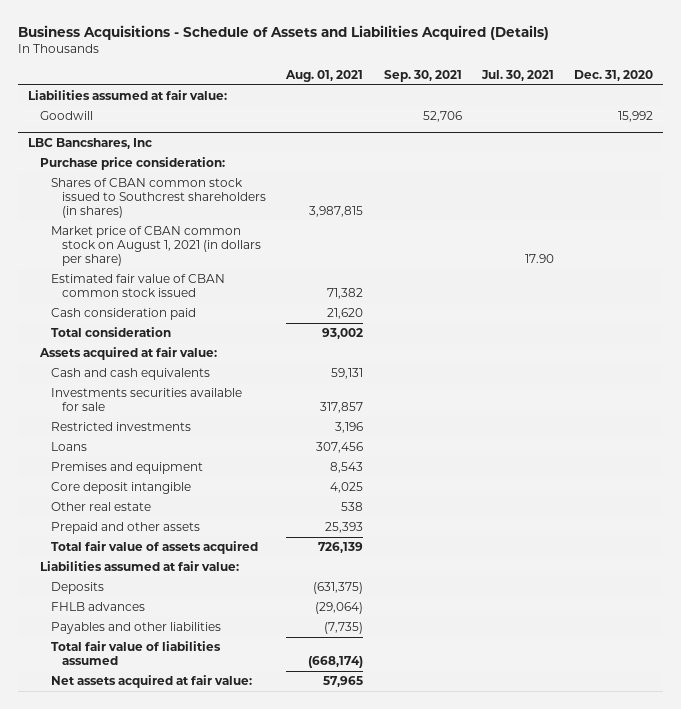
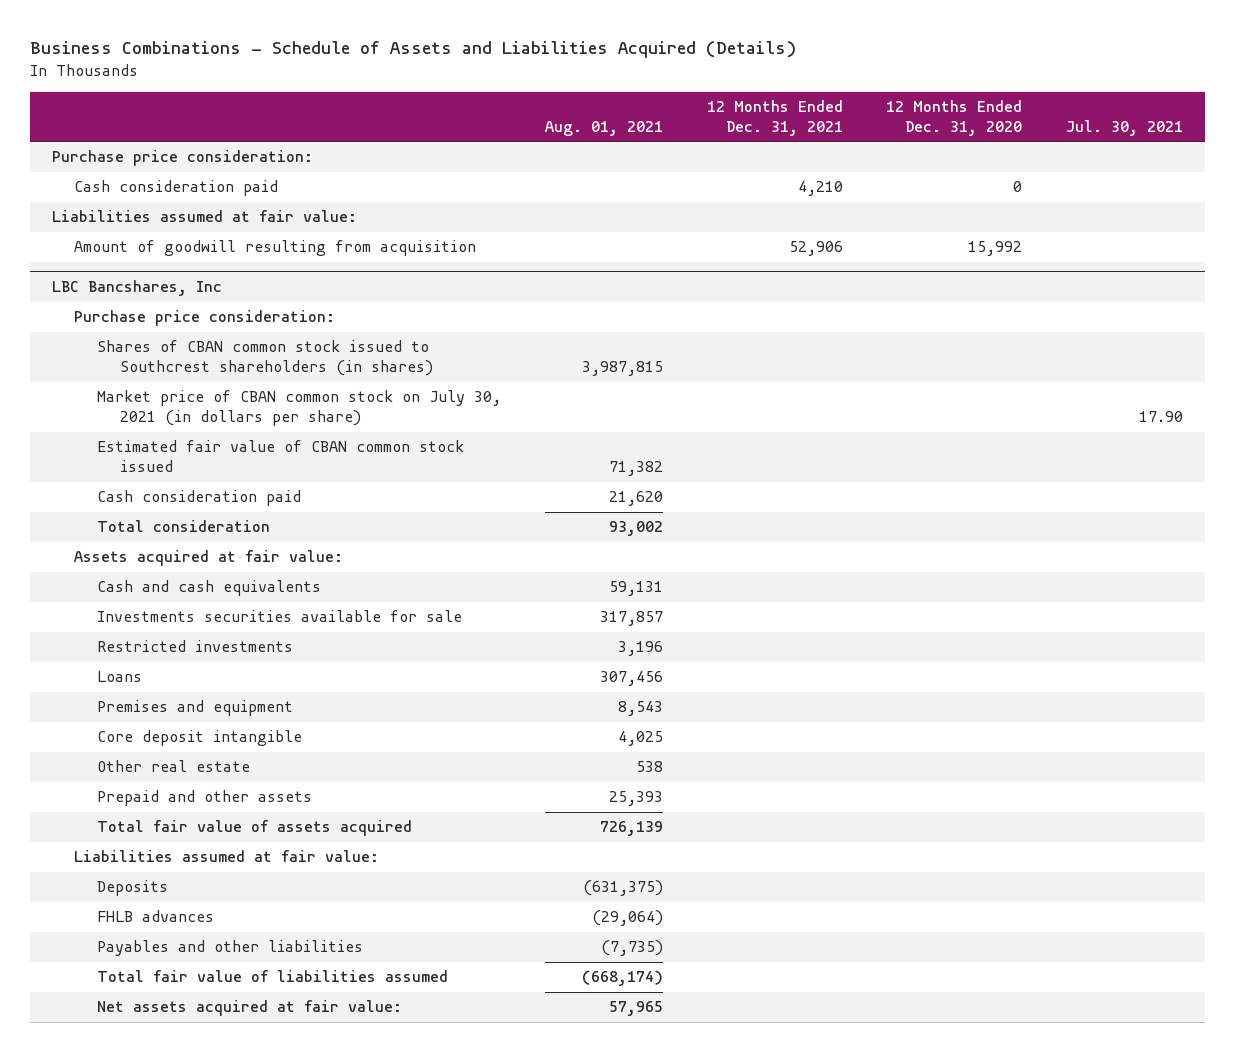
- Business Acquisitions - Schedule of Assets and Liabilities Acquired (Details)
+ Business Combinations - Schedule of Assets and Liabilities Acquired (Details)
- | Aug. 01, 2021 | Sep. 30, 2021 | Jul. 30, 2021 | Dec. 31, 2020
+ | Aug. 01, 2021 | 12 Months Ended Dec. 31, 2021 | 12 Months Ended Dec. 31, 2020 | Jul. 30, 2021
+ Purchase price consideration:
+ Cash consideration paid | | 4,210 | 0 |
- Goodwill | | 52,706 | | 15,992
+ Amount of goodwill resulting from acquisition | | 52,906 | 15,992 |
@ LBC Bancshares, Inc
- Market price of CBAN common stock on August 1, 2021 (in dollars per share) | | | 17.90 |
+ Market price of CBAN common stock on July 30, 2021 (in dollars per share) | | | | 17.90

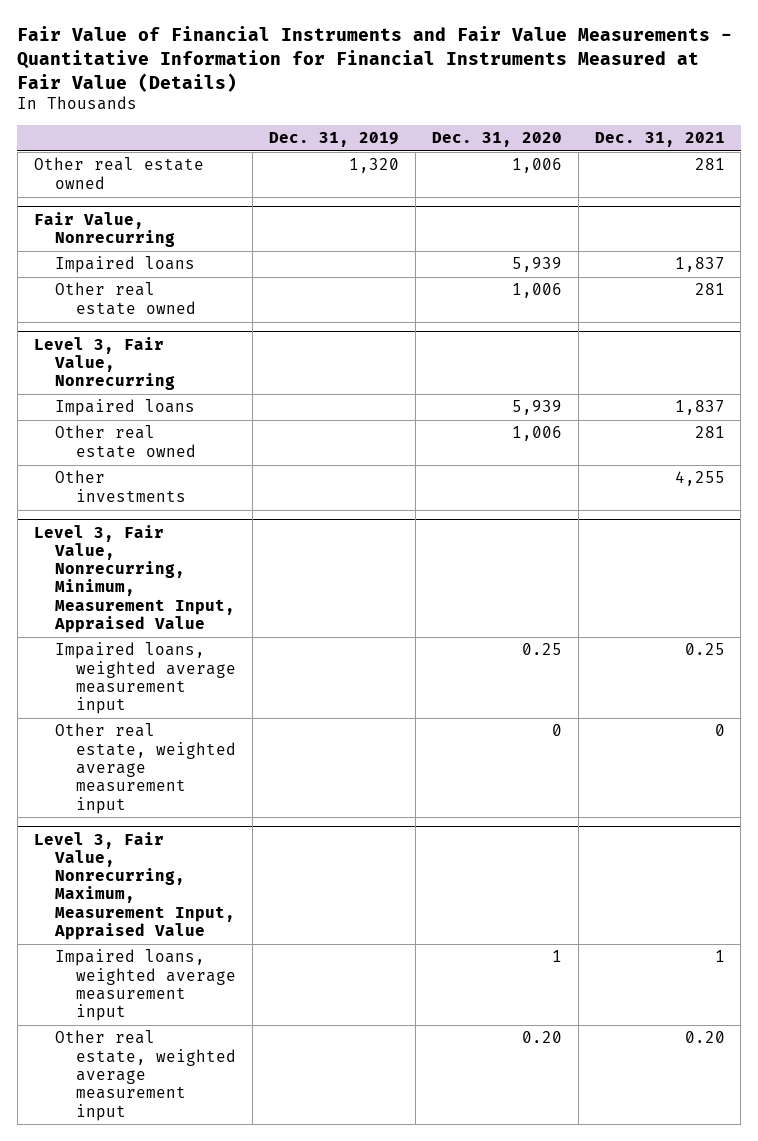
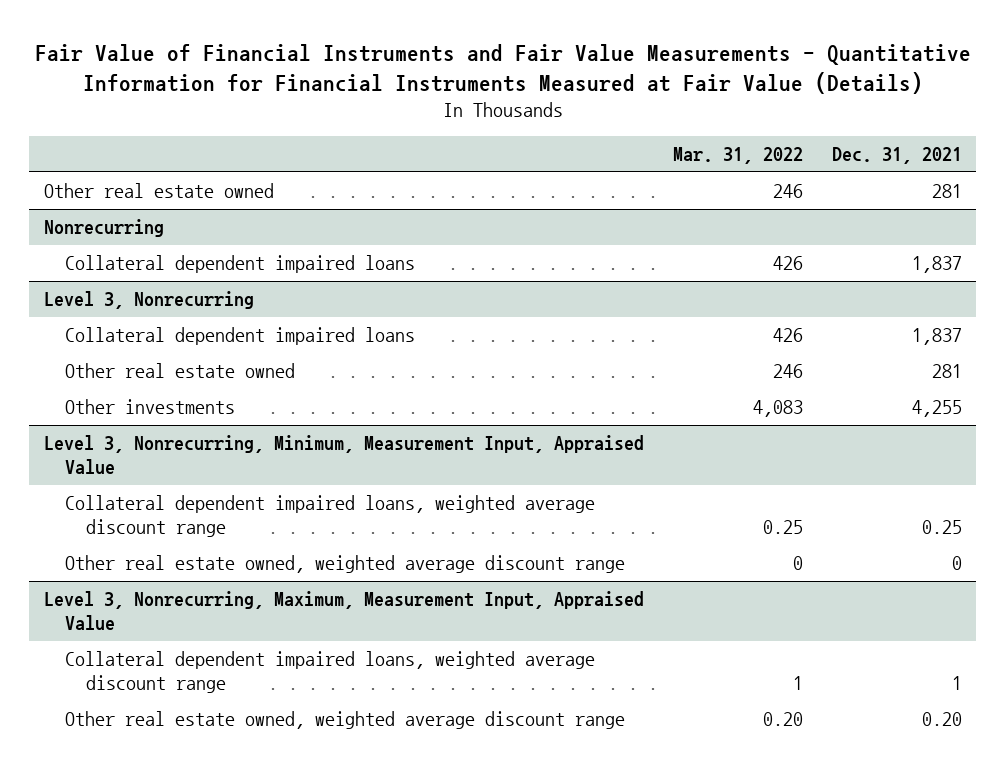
- | Dec. 31, 2019 | Dec. 31, 2020 | Dec. 31, 2021
+ | Mar. 31, 2022 | Dec. 31, 2021
- Fair Value, Nonrecurring
- Impaired loans | | 5,939 | 1,837
- Other real estate owned | | 1,006 | 281
- Level 3, Fair Value, Nonrecurring
- Impaired loans | | 5,939 | 1,837
+ Nonrecurring
+ Collateral dependent impaired loans | 426 | 1,837
+ Level 3, Nonrecurring
+ Collateral dependent impaired loans | 426 | 1,837
- Level 3, Fair Value, Nonrecurring, Minimum, Measurement Input, Appraised Value
- Impaired loans, weighted average measurement input | | 0.25 | 0.25
- Other real estate, weighted average measurement input | | 0 | 0
- Level 3, Fair Value, Nonrecurring, Maximum, Measurement Input, Appraised Value
- Impaired loans, weighted average measurement input | | 1 | 1
- Other real estate, weighted average measurement input | | 0.20 | 0.20
+ Level 3, Nonrecurring, Minimum, Measurement Input, Appraised Value
+ Collateral dependent impaired loans, weighted average discount range | 0.25 | 0.25
+ Other real estate owned, weighted average discount range | 0 | 0
+ Level 3, Nonrecurring, Maximum, Measurement Input, Appraised Value
+ Collateral dependent impaired loans, weighted average discount range | 1 | 1
+ Other real estate owned, weighted average discount range | 0.20 | 0.20

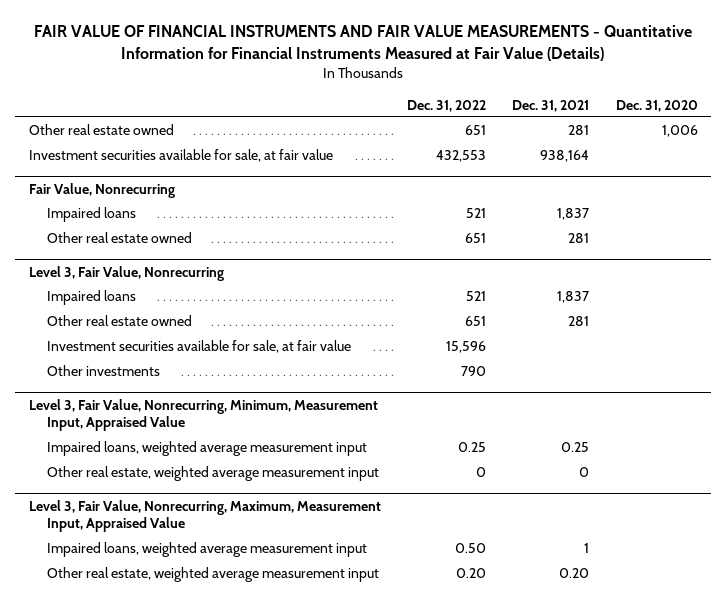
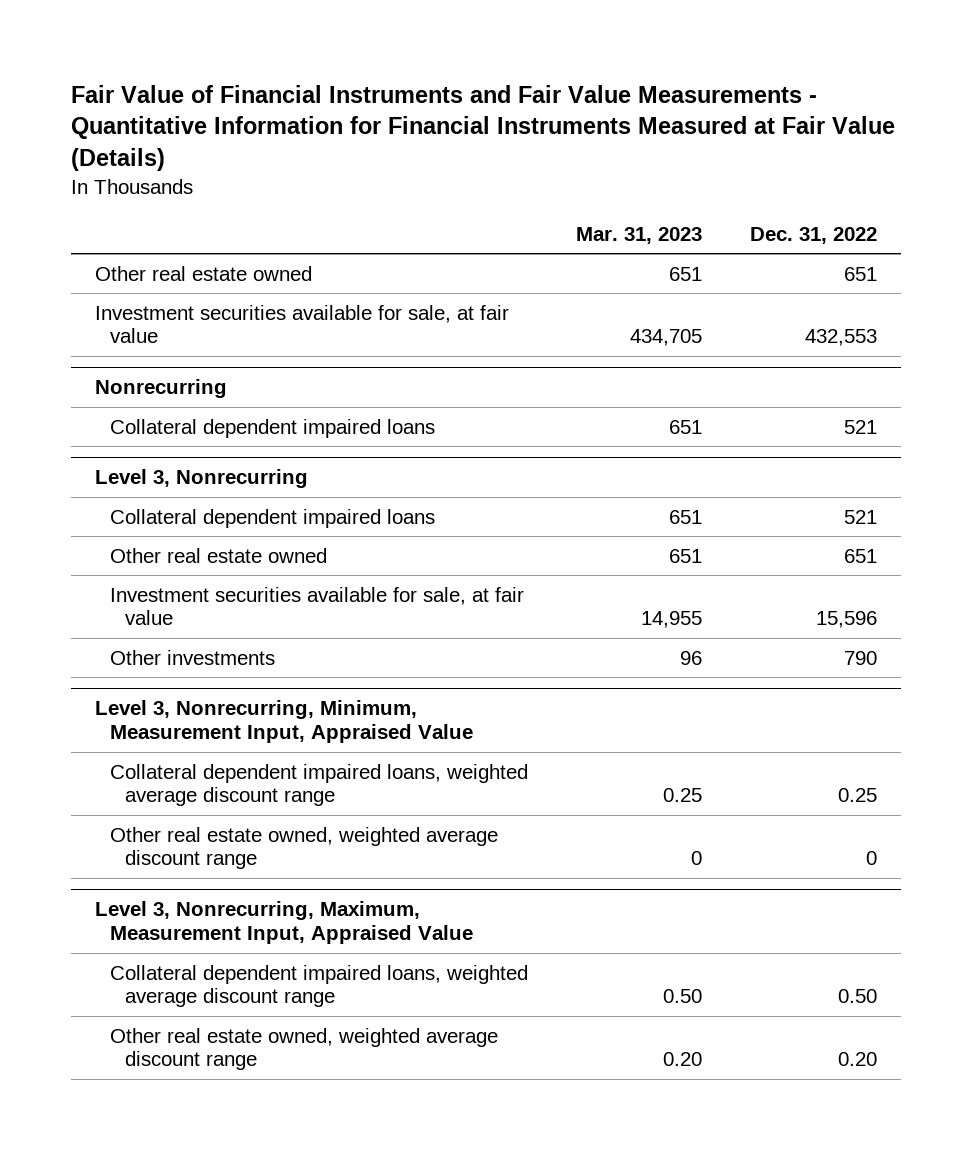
- FAIR VALUE OF FINANCIAL INSTRUMENTS AND FAIR VALUE MEASUREMENTS - Quantitative Information for Financial Instruments Measured at Fair Value (Details)
+ Fair Value of Financial Instruments and Fair Value Measurements - Quantitative Information for Financial Instruments Measured at Fair Value (Details)
- | Dec. 31, 2022 | Dec. 31, 2021 | Dec. 31, 2020
+ | Mar. 31, 2023 | Dec. 31, 2022
- Fair Value, Nonrecurring
- Impaired loans | 521 | 1,837 |
- Other real estate owned | 651 | 281 |
- Level 3, Fair Value, Nonrecurring
- Impaired loans | 521 | 1,837 |
+ Nonrecurring
+ Collateral dependent impaired loans | 651 | 521
+ Level 3, Nonrecurring
+ Collateral dependent impaired loans | 651 | 521
- Level 3, Fair Value, Nonrecurring, Minimum, Measurement Input, Appraised Value
- Impaired loans, weighted average measurement input | 0.25 | 0.25 |
- Other real estate, weighted average measurement input | 0 | 0 |
- Level 3, Fair Value, Nonrecurring, Maximum, Measurement Input, Appraised Value
- Impaired loans, weighted average measurement input | 0.50 | 1 |
- Other real estate, weighted average measurement input | 0.20 | 0.20 |
+ Level 3, Nonrecurring, Minimum, Measurement Input, Appraised Value
+ Collateral dependent impaired loans, weighted average discount range | 0.25 | 0.25
+ Other real estate owned, weighted average discount range | 0 | 0
+ Level 3, Nonrecurring, Maximum, Measurement Input, Appraised Value
+ Collateral dependent impaired loans, weighted average discount range | 0.50 | 0.50
+ Other real estate owned, weighted average discount range | 0.20 | 0.20

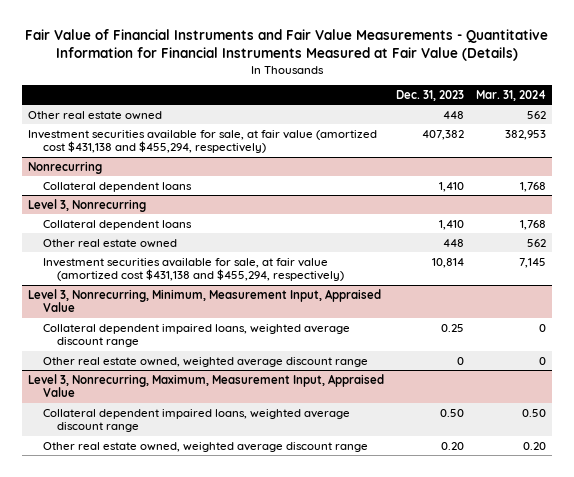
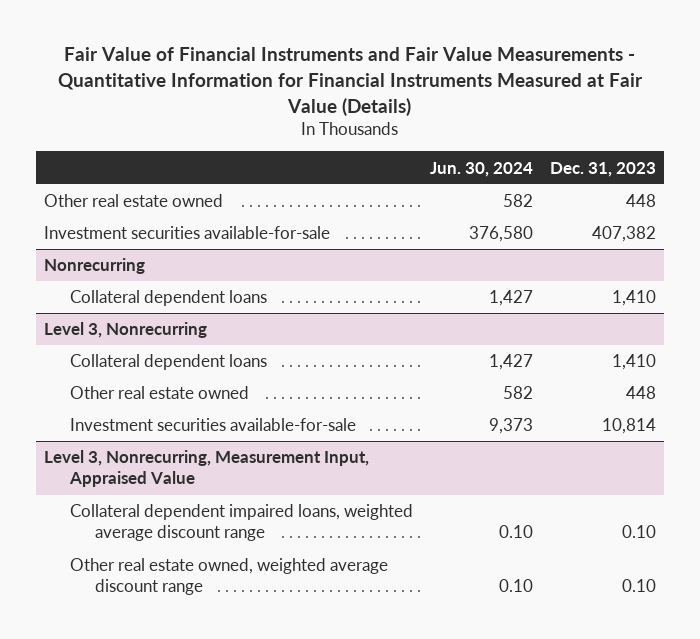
- | Dec. 31, 2023 | Mar. 31, 2024
+ | Jun. 30, 2024 | Dec. 31, 2023
- Investment securities available for sale, at fair value (amortized cost $431,138 and $455,294, respectively) | 407,382 | 382,953
+ Investment securities available-for-sale | 376,580 | 407,382
@ Level 3, Nonrecurring
- Investment securities available for sale, at fair value (amortized cost $431,138 and $455,294, respectively) | 10,814 | 7,145
- Level 3, Nonrecurring, Minimum, Measurement Input, Appraised Value
- Collateral dependent impaired loans, weighted average discount range | 0.25 | 0
- Other real estate owned, weighted average discount range | 0 | 0
- Level 3, Nonrecurring, Maximum, Measurement Input, Appraised Value
- Collateral dependent impaired loans, weighted average discount range | 0.50 | 0.50
- Other real estate owned, weighted average discount range | 0.20 | 0.20
@ Level 3, Nonrecurring
+ Investment securities available-for-sale | 9,373 | 10,814
+ Level 3, Nonrecurring, Measurement Input, Appraised Value
+ Collateral dependent impaired loans, weighted average discount range | 0.10 | 0.10
+ Other real estate owned, weighted average discount range | 0.10 | 0.10

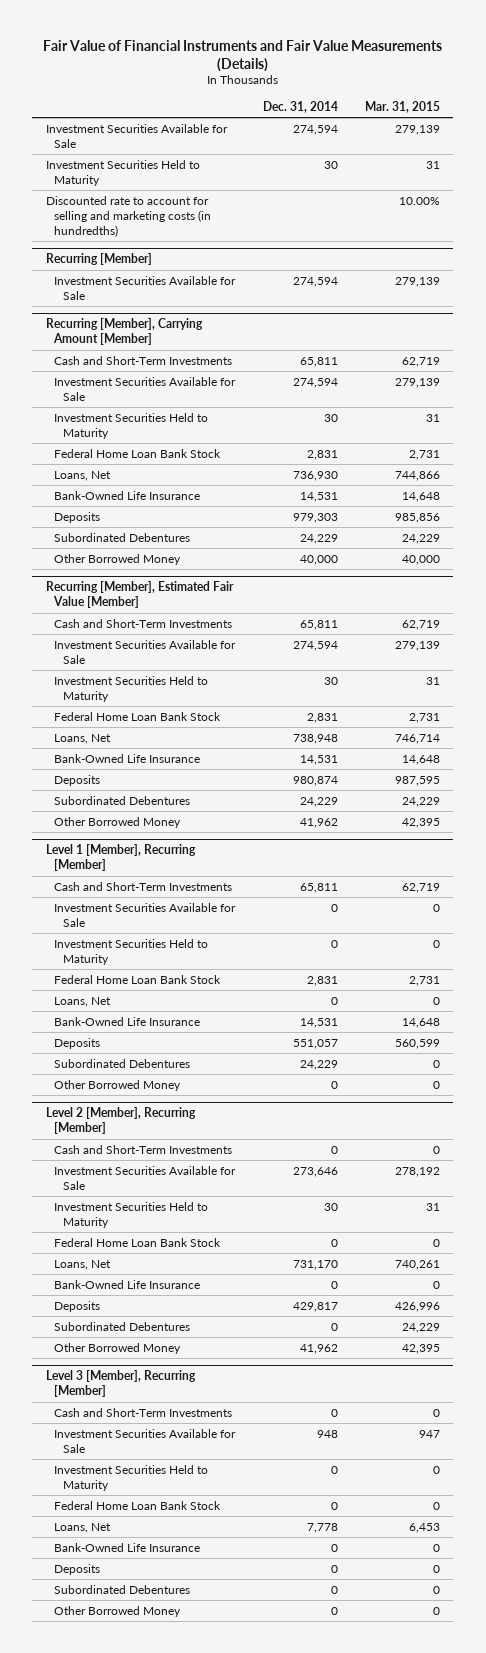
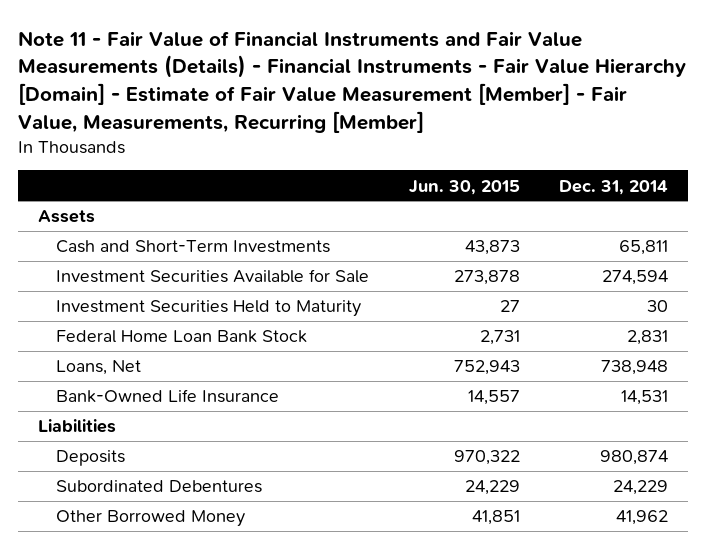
- Fair Value of Financial Instruments and Fair Value Measurements (Details)
+ Note 11 - Fair Value of Financial Instruments and Fair Value Measurements (Details) - Financial Instruments - Fair Value Hierarchy [Domain] - Estimate of Fair Value Measurement [Member] - Fair Value, Measurements, Recurring [Member]
- | Dec. 31, 2014 | Mar. 31, 2015
+ | Jun. 30, 2015 | Dec. 31, 2014
- Investment Securities Available for Sale | 274,594 | 279,139
- Investment Securities Held to Maturity | 30 | 31
- Discounted rate to account for selling and marketing costs (in hundredths) | | 10.00%
- Recurring [Member]
- Investment Securities Available for Sale | 274,594 | 279,139
- Recurring [Member], Carrying Amount [Member]
- Cash and Short-Term Investments | 65,811 | 62,719
- Investment Securities Available for Sale | 274,594 | 279,139
- Investment Securities Held to Maturity | 30 | 31
- Federal Home Loan Bank Stock | 2,831 | 2,731
- Loans, Net | 736,930 | 744,866
- Bank-Owned Life Insurance | 14,531 | 14,648
- Deposits | 979,303 | 985,856
- Subordinated Debentures | 24,229 | 24,229
- Other Borrowed Money | 40,000 | 40,000
- Recurring [Member], Estimated Fair Value [Member]
+ Assets
+ Liabilities
- Level 1 [Member], Recurring [Member]
- Cash and Short-Term Investments | 65,811 | 62,719
- Investment Securities Available for Sale | 0 | 0
- Investment Securities Held to Maturity | 0 | 0
- Federal Home Loan Bank Stock | 2,831 | 2,731
- Loans, Net | 0 | 0
- Bank-Owned Life Insurance | 14,531 | 14,648
- Deposits | 551,057 | 560,599
- Subordinated Debentures | 24,229 | 0
- Other Borrowed Money | 0 | 0
- Level 2 [Member], Recurring [Member]
- Cash and Short-Term Investments | 0 | 0
- Investment Securities Available for Sale | 273,646 | 278,192
- Investment Securities Held to Maturity | 30 | 31
- Federal Home Loan Bank Stock | 0 | 0
- Loans, Net | 731,170 | 740,261
- Bank-Owned Life Insurance | 0 | 0
- Deposits | 429,817 | 426,996
- Subordinated Debentures | 0 | 24,229
- Other Borrowed Money | 41,962 | 42,395
- Level 3 [Member], Recurring [Member]
- Cash and Short-Term Investments | 0 | 0
- Investment Securities Available for Sale | 948 | 947
- Investment Securities Held to Maturity | 0 | 0
- Federal Home Loan Bank Stock | 0 | 0
- Loans, Net | 7,778 | 6,453
- Bank-Owned Life Insurance | 0 | 0
- Deposits | 0 | 0
- Subordinated Debentures | 0 | 0
- Other Borrowed Money | 0 | 0

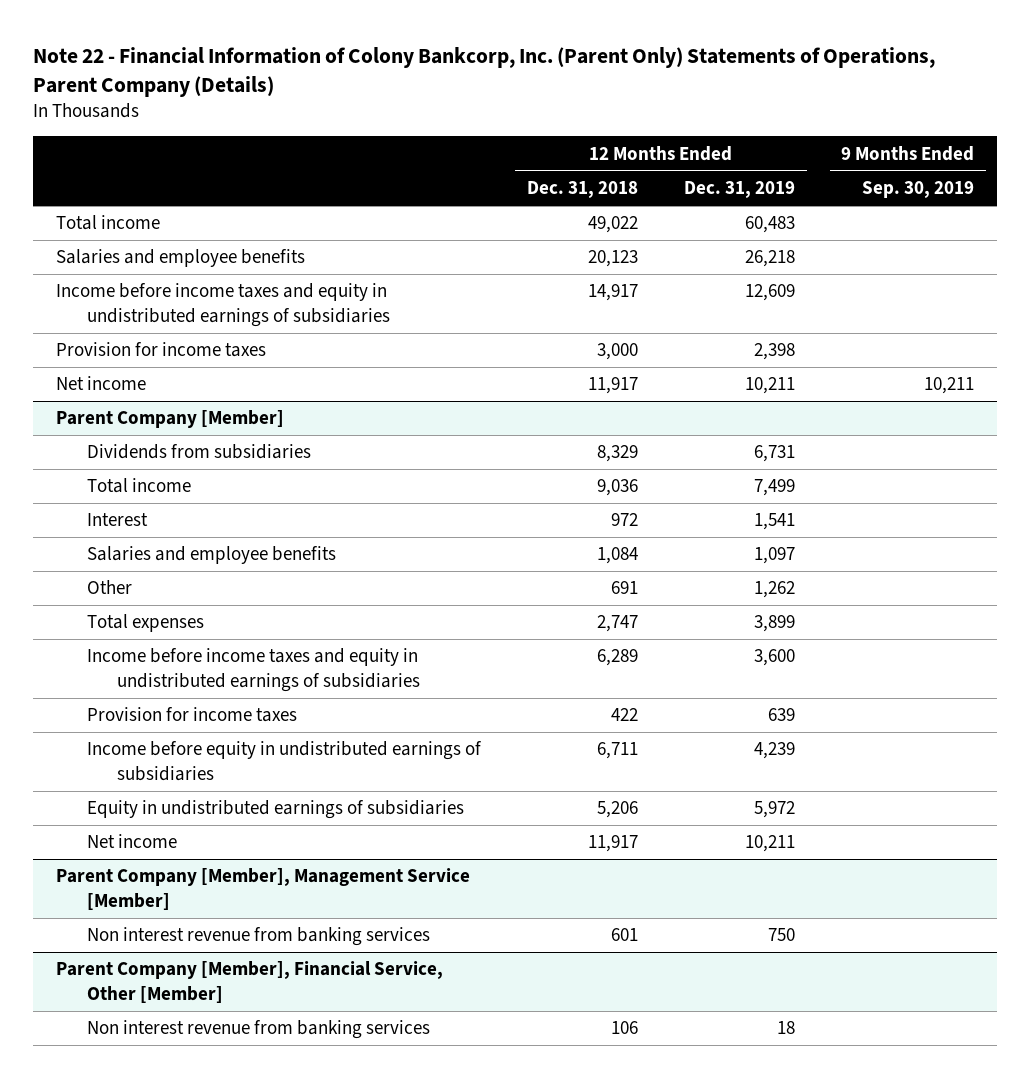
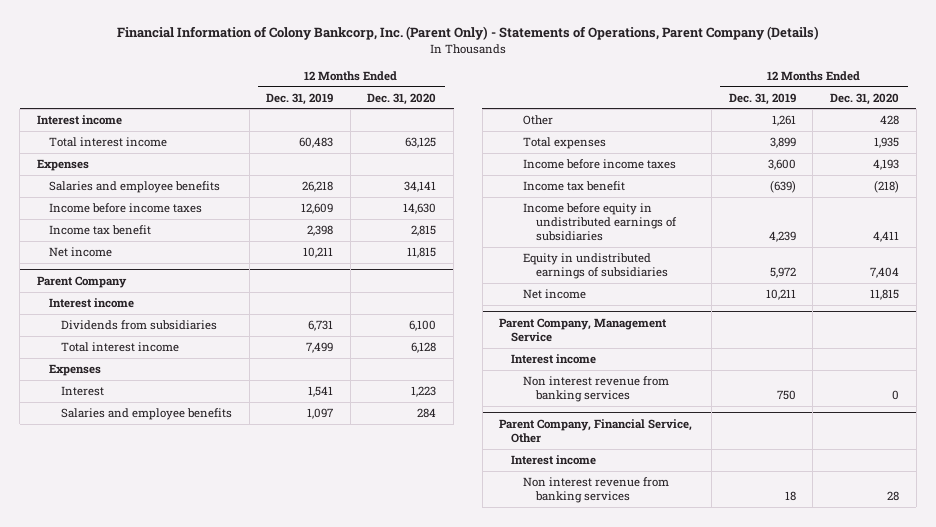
- Note 22 - Financial Information of Colony Bankcorp, Inc. (Parent Only) Statements of Operations, Parent Company (Details)
+ Financial Information of Colony Bankcorp, Inc. (Parent Only) - Statements of Operations, Parent Company (Details)
- | 12 Months Ended Dec. 31, 2018 | 12 Months Ended Dec. 31, 2019 | 9 Months Ended Sep. 30, 2019
+ | 12 Months Ended Dec. 31, 2019 | 12 Months Ended Dec. 31, 2020
- Total income | 49,022 | 60,483 |
+ Interest income
+ Total interest income | 60,483 | 63,125
+ Expenses
- Income before income taxes and equity in undistributed earnings of subsidiaries | 14,917 | 12,609 |
- Provision for income taxes | 3,000 | 2,398 |
+ Income before income taxes | 12,609 | 14,630
+ Income tax benefit | 2,398 | 2,815
- Parent Company [Member]
+ Parent Company
+ Interest income
- Total income | 9,036 | 7,499 |
+ Total interest income | 7,499 | 6,128
+ Expenses
- Other | 691 | 1,262 |
+ Other | 1,261 | 428
- Income before income taxes and equity in undistributed earnings of subsidiaries | 6,289 | 3,600 |
- Provision for income taxes | 422 | 639 |
+ Income before income taxes | 3,600 | 4,193
+ Income tax benefit | (639) | (218)
- Parent Company [Member], Management Service [Member]
+ Parent Company, Management Service
+ Interest income
- Parent Company [Member], Financial Service, Other [Member]
+ Parent Company, Financial Service, Other
+ Interest income

